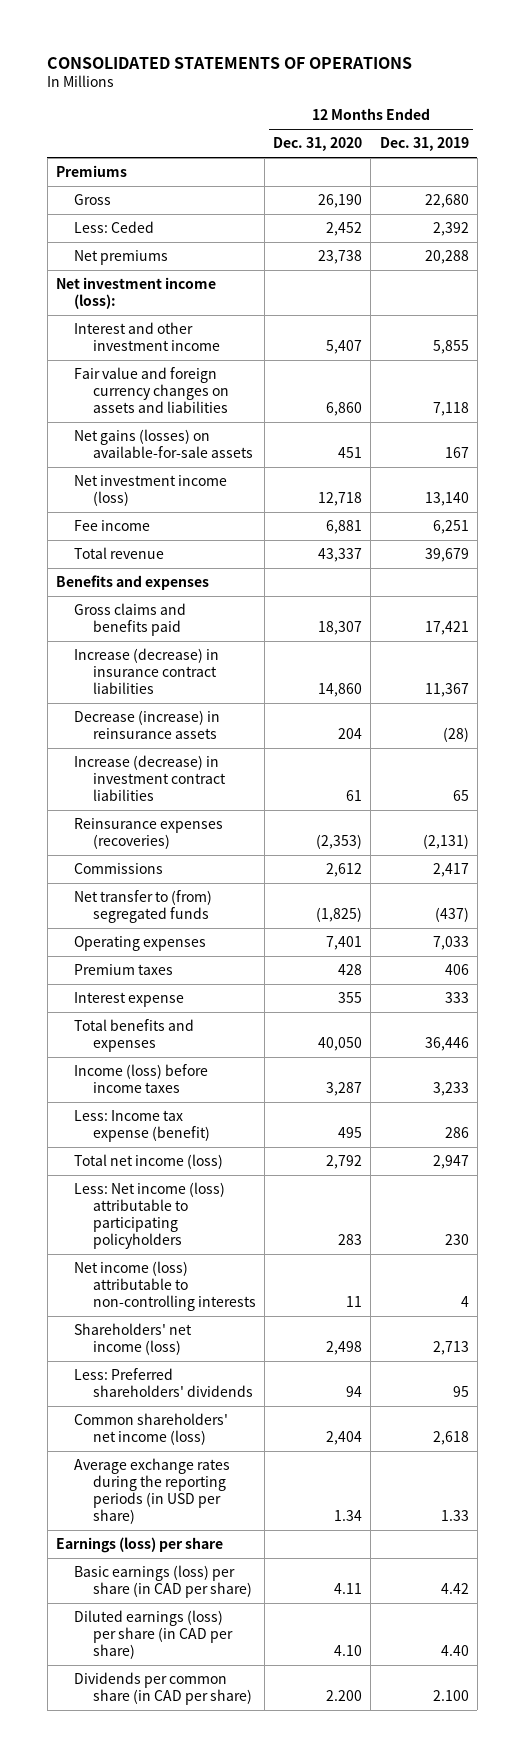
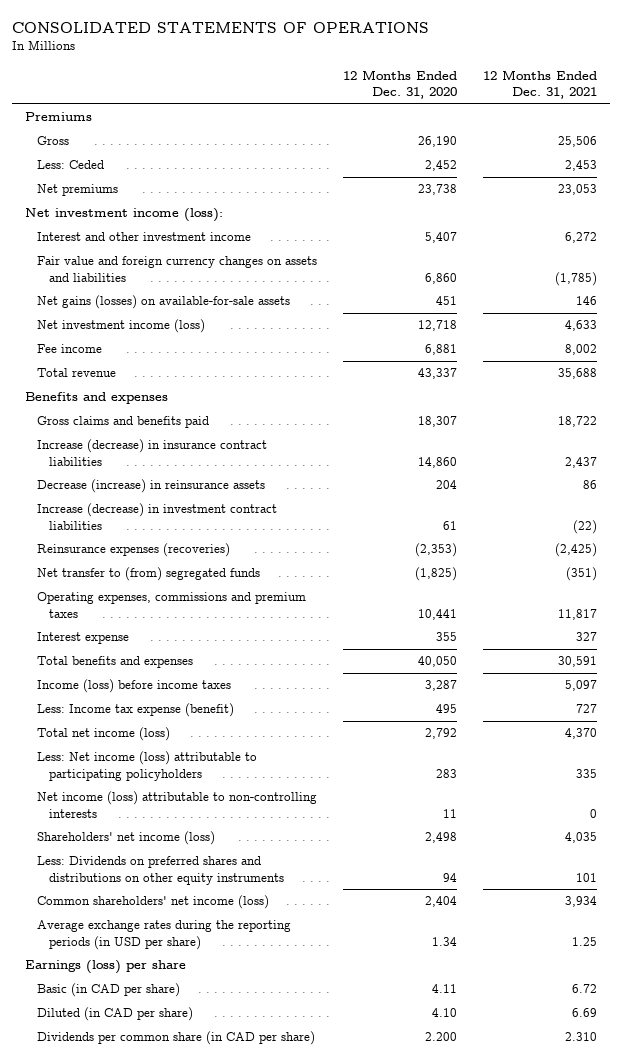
- | 12 Months Ended Dec. 31, 2020 | 12 Months Ended Dec. 31, 2019
+ | 12 Months Ended Dec. 31, 2020 | 12 Months Ended Dec. 31, 2021
- Commissions | 2,612 | 2,417
- Operating expenses | 7,401 | 7,033
- Premium taxes | 428 | 406
+ Operating expenses, commissions and premium taxes | 10,441 | 11,817
- Less: Preferred shareholders' dividends | 94 | 95
+ Less: Dividends on preferred shares and distributions on other equity instruments | 94 | 101
- Basic earnings (loss) per share (in CAD per share) | 4.11 | 4.42
- Diluted earnings (loss) per share (in CAD per share) | 4.10 | 4.40
+ Basic (in CAD per share) | 4.11 | 6.72
+ Diluted (in CAD per share) | 4.10 | 6.69

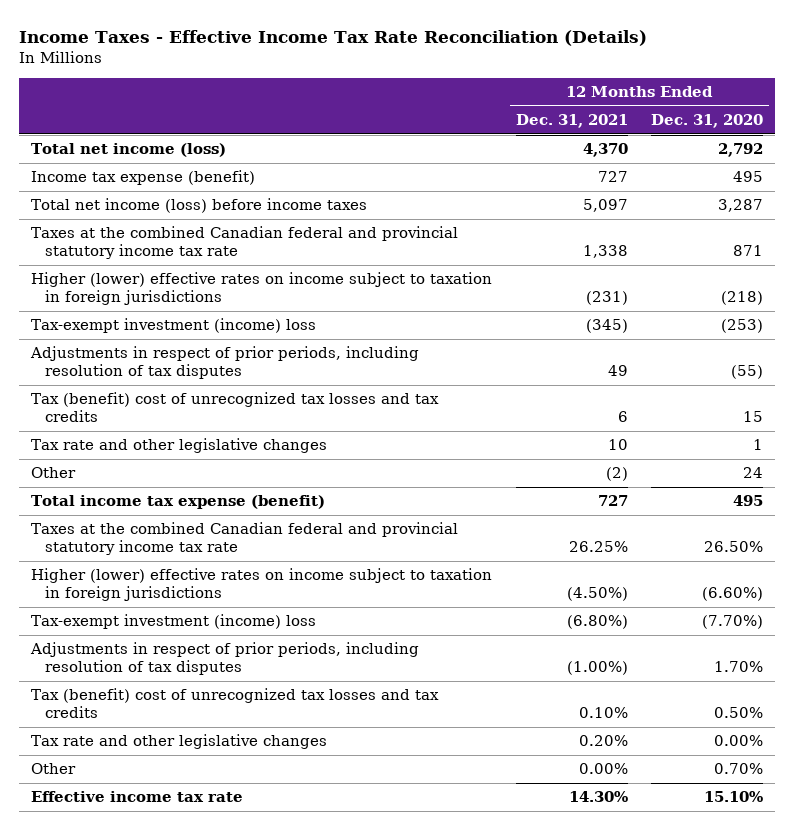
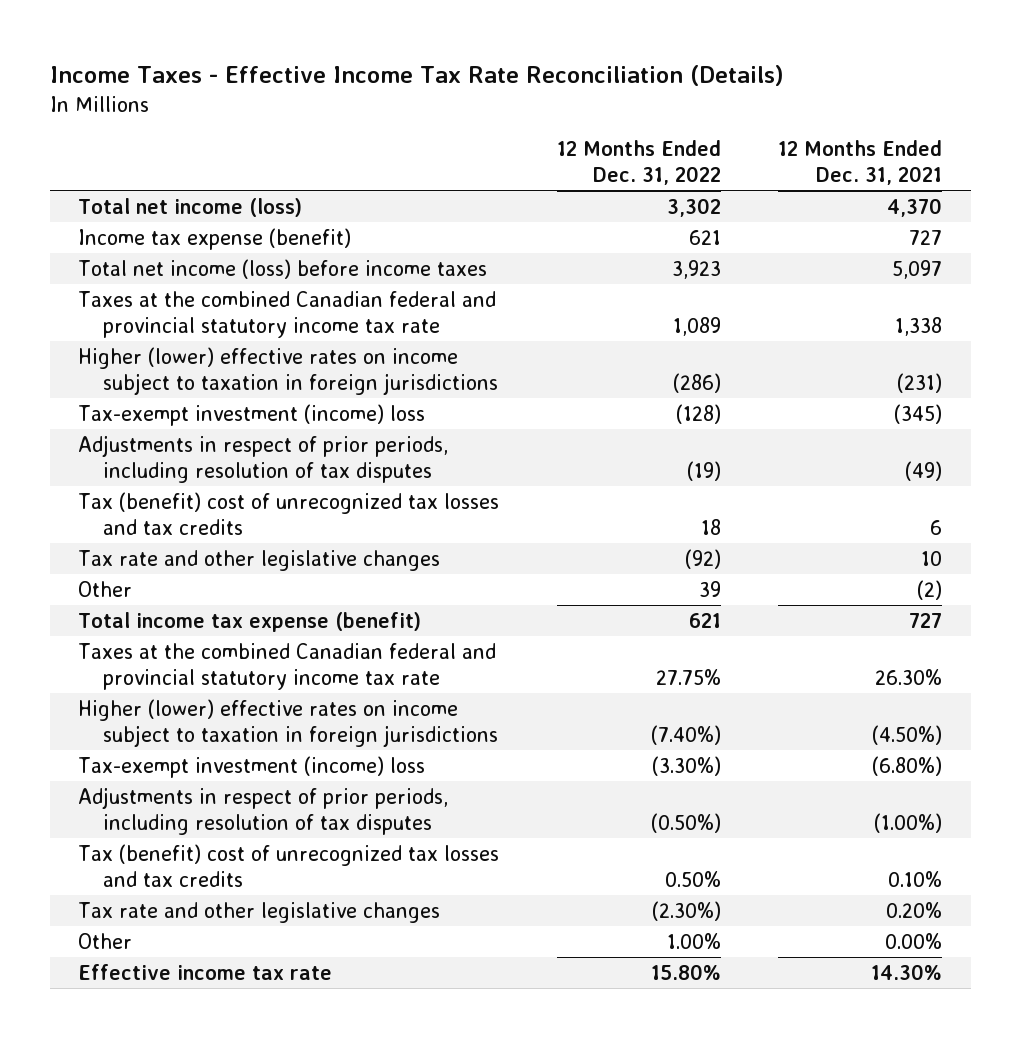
- | 12 Months Ended Dec. 31, 2021 | 12 Months Ended Dec. 31, 2020
+ | 12 Months Ended Dec. 31, 2022 | 12 Months Ended Dec. 31, 2021
- Adjustments in respect of prior periods, including resolution of tax disputes | 49 | (55)
+ Adjustments in respect of prior periods, including resolution of tax disputes | (19) | (49)
- Taxes at the combined Canadian federal and provincial statutory income tax rate | 26.25% | 26.50%
+ Taxes at the combined Canadian federal and provincial statutory income tax rate | 27.75% | 26.30%

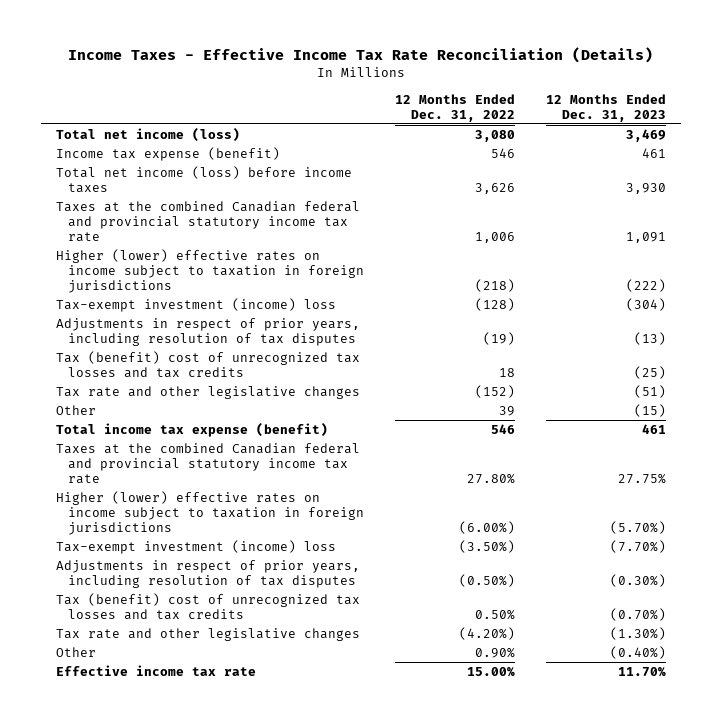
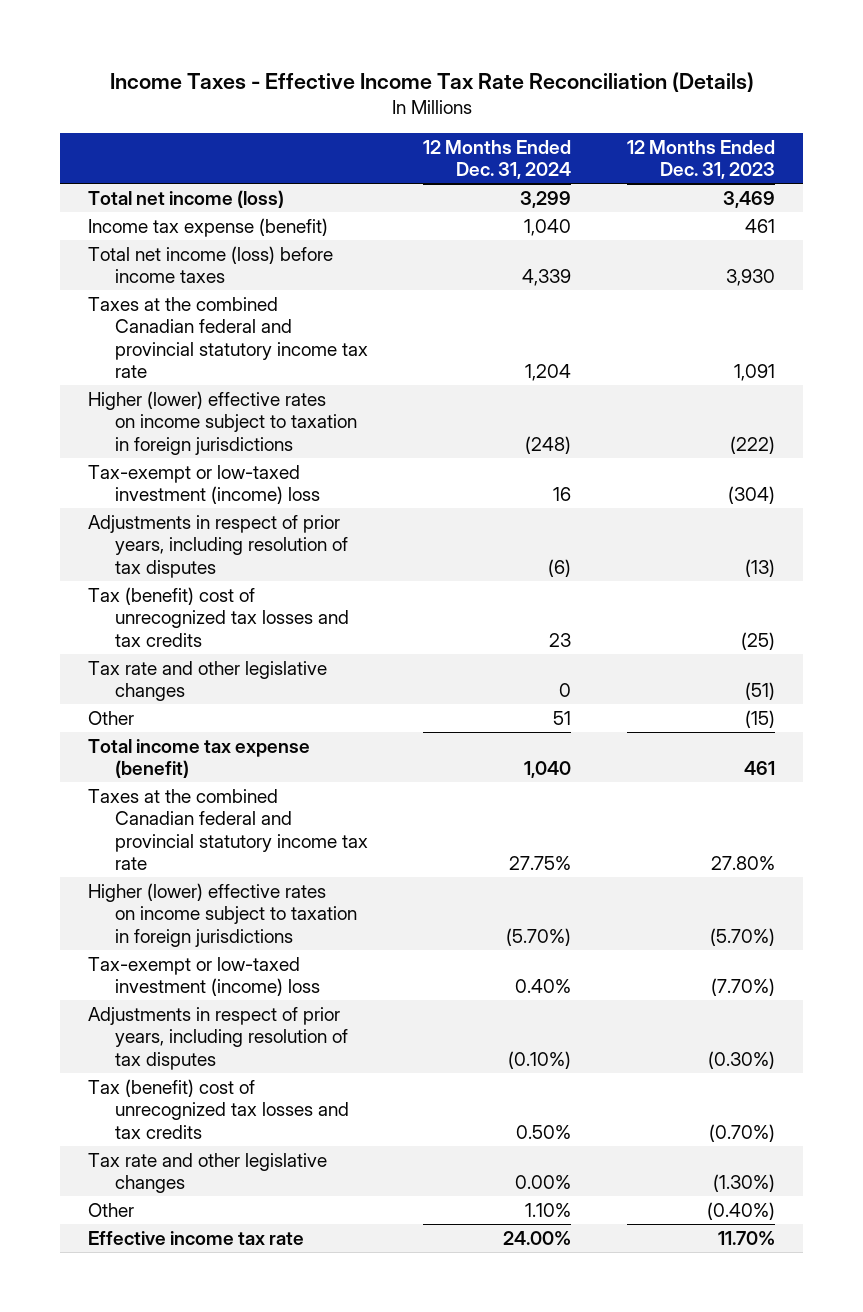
- | 12 Months Ended Dec. 31, 2022 | 12 Months Ended Dec. 31, 2023
+ | 12 Months Ended Dec. 31, 2024 | 12 Months Ended Dec. 31, 2023
- Tax-exempt investment (income) loss | (128) | (304)
+ Tax-exempt or low-taxed investment (income) loss | 16 | (304)
- Taxes at the combined Canadian federal and provincial statutory income tax rate | 27.80% | 27.75%
+ Taxes at the combined Canadian federal and provincial statutory income tax rate | 27.75% | 27.80%
- Tax-exempt investment (income) loss | (3.50%) | (7.70%)
+ Tax-exempt or low-taxed investment (income) loss | 0.40% | (7.70%)

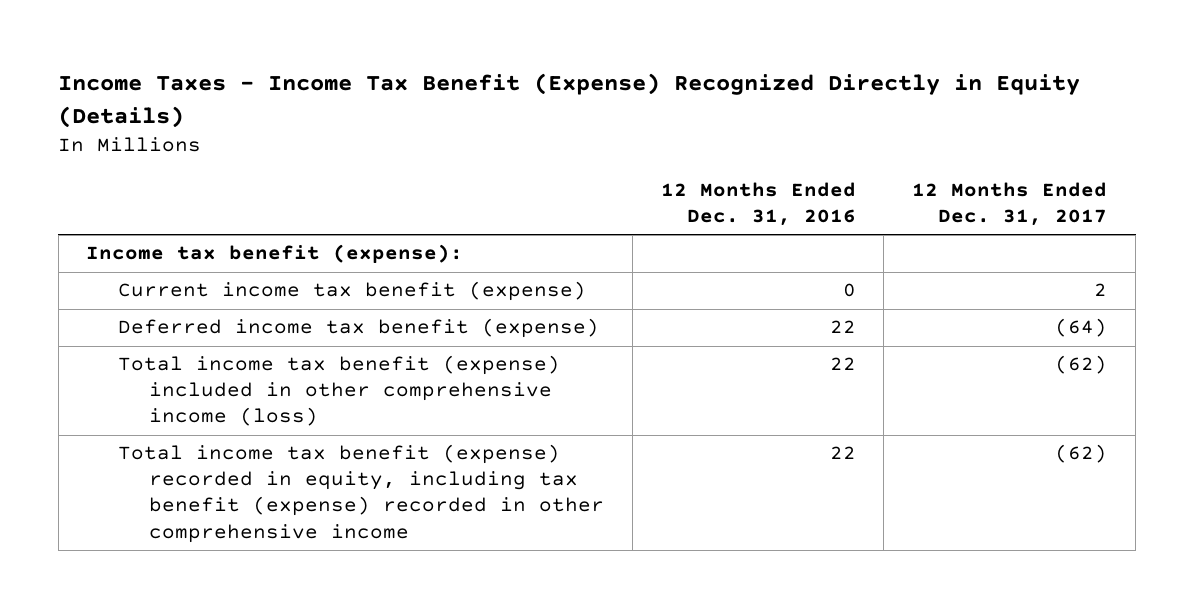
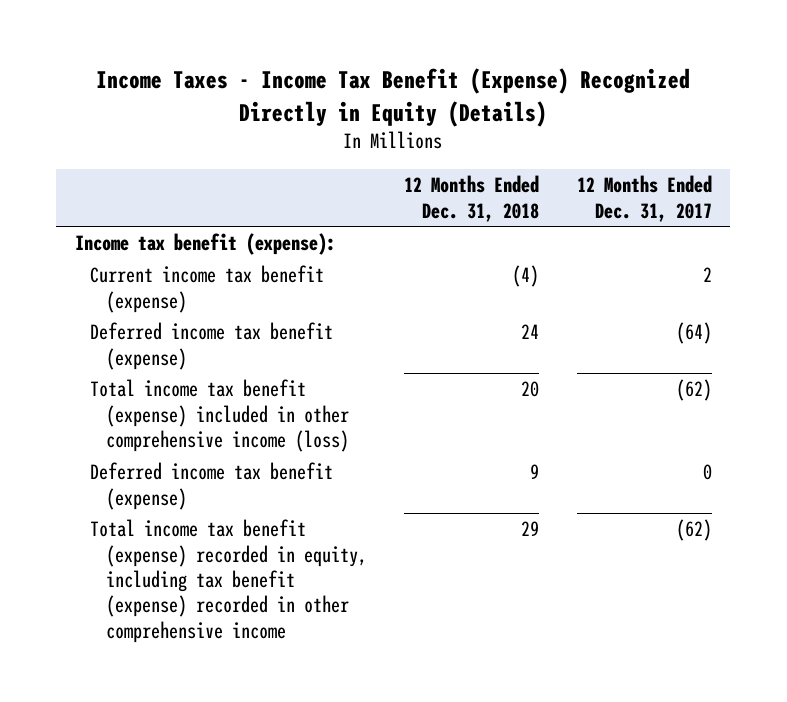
- | 12 Months Ended Dec. 31, 2016 | 12 Months Ended Dec. 31, 2017
+ | 12 Months Ended Dec. 31, 2018 | 12 Months Ended Dec. 31, 2017
+ Deferred income tax benefit (expense) | 9 | 0

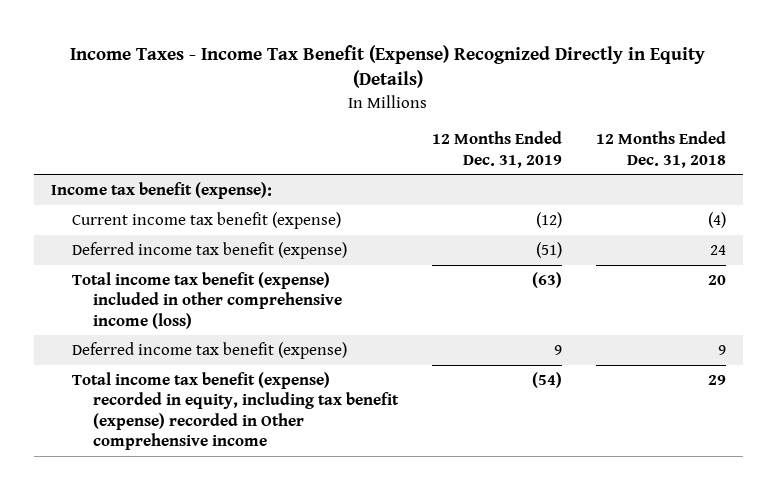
- | 12 Months Ended Dec. 31, 2018 | 12 Months Ended Dec. 31, 2017
+ | 12 Months Ended Dec. 31, 2019 | 12 Months Ended Dec. 31, 2018
- Total income tax benefit (expense) recorded in equity, including tax benefit (expense) recorded in other comprehensive income | 29 | (62)
+ Total income tax benefit (expense) recorded in equity, including tax benefit (expense) recorded in Other comprehensive income | (54) | 29

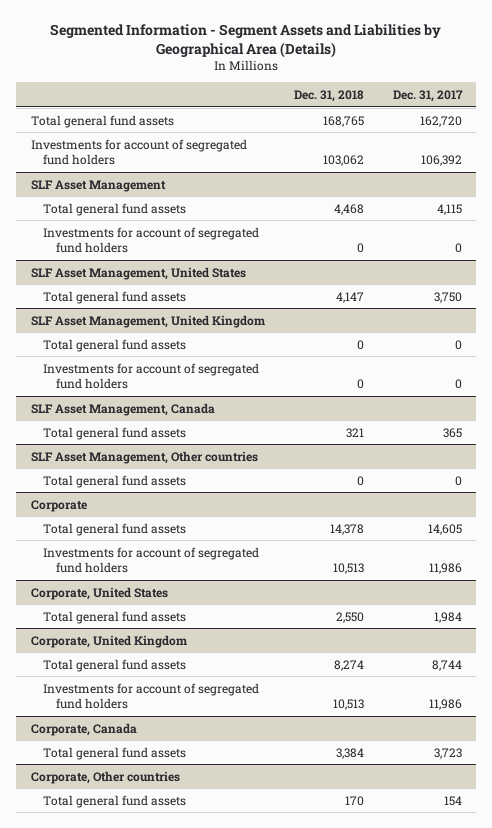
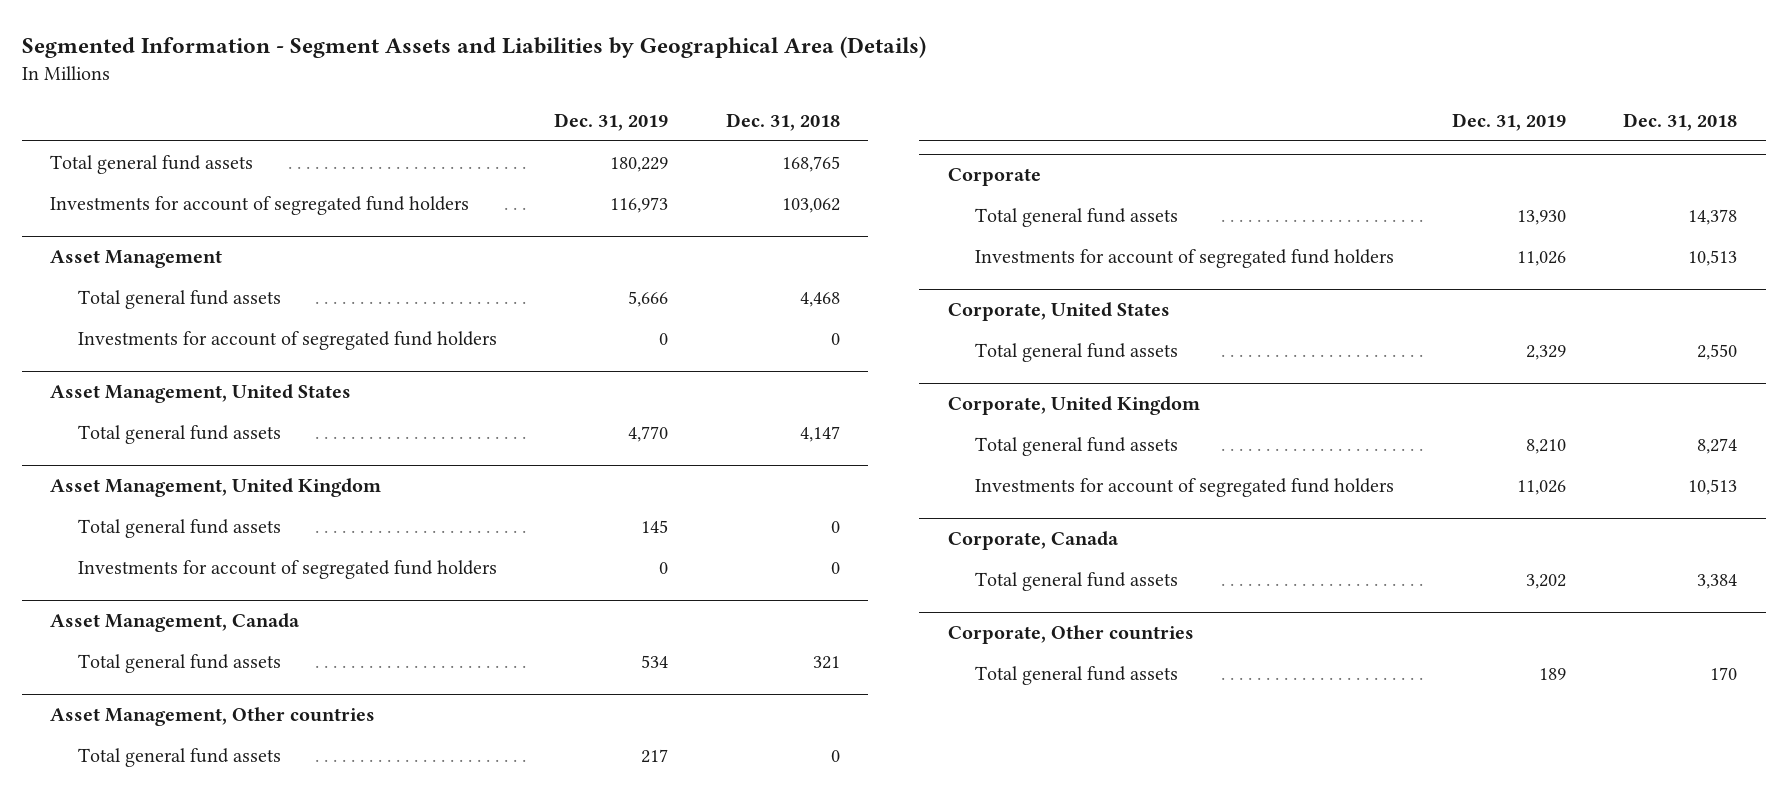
- | Dec. 31, 2018 | Dec. 31, 2017
+ | Dec. 31, 2019 | Dec. 31, 2018
- SLF Asset Management
+ Asset Management
- SLF Asset Management, United States
+ Asset Management, United States
- SLF Asset Management, United Kingdom
+ Asset Management, United Kingdom
- SLF Asset Management, Canada
+ Asset Management, Canada
- SLF Asset Management, Other countries
+ Asset Management, Other countries

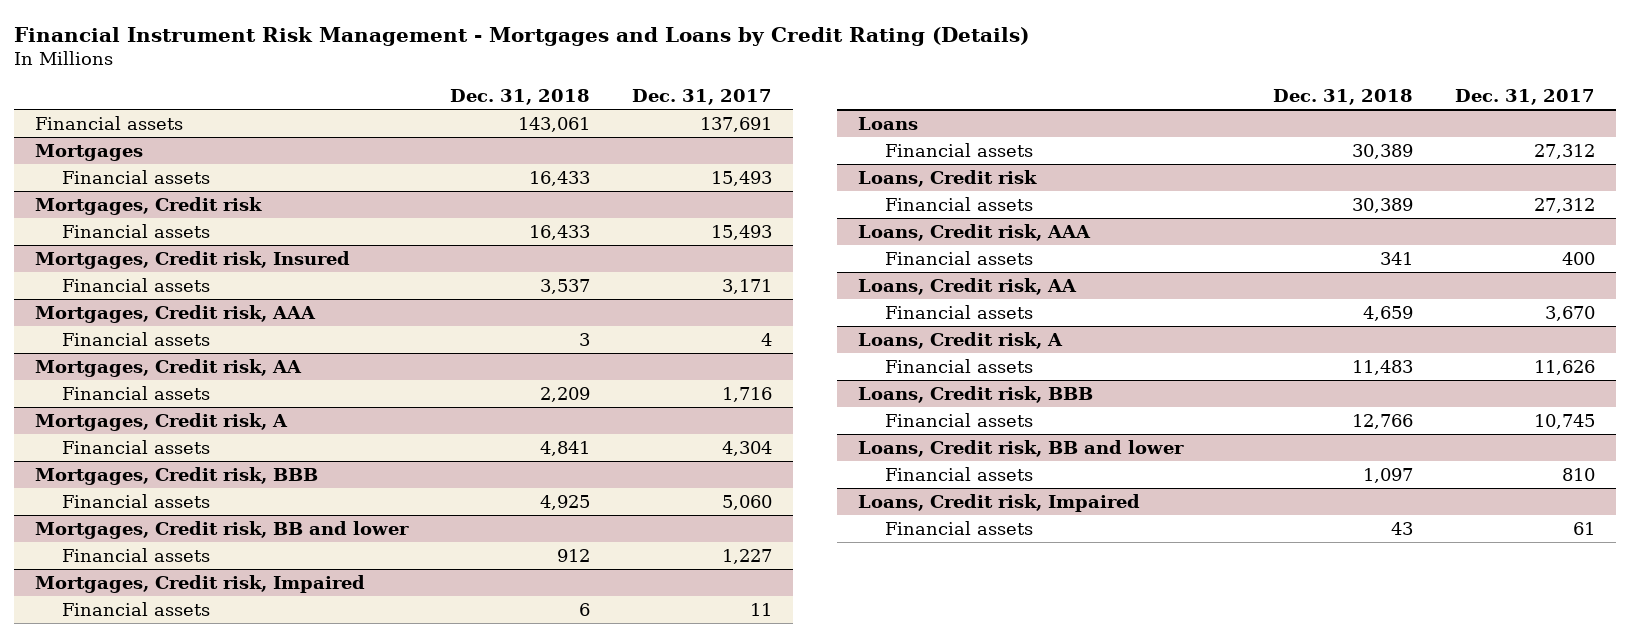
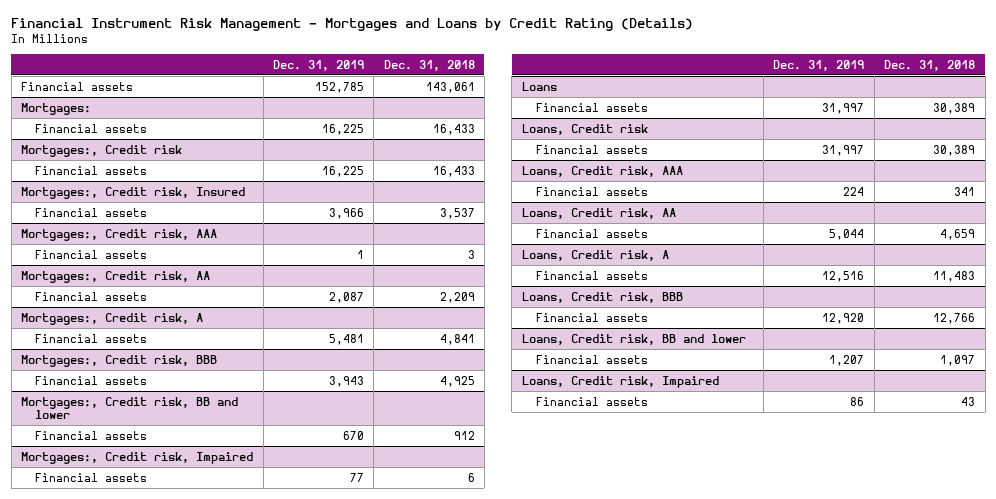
- | Dec. 31, 2018 | Dec. 31, 2017
+ | Dec. 31, 2019 | Dec. 31, 2018
- Mortgages
+ Mortgages:
- Mortgages, Credit risk
+ Mortgages:, Credit risk
- Mortgages, Credit risk, Insured
+ Mortgages:, Credit risk, Insured
- Mortgages, Credit risk, AAA
+ Mortgages:, Credit risk, AAA
- Mortgages, Credit risk, AA
+ Mortgages:, Credit risk, AA
- Mortgages, Credit risk, A
+ Mortgages:, Credit risk, A
- Mortgages, Credit risk, BBB
+ Mortgages:, Credit risk, BBB
- Mortgages, Credit risk, BB and lower
+ Mortgages:, Credit risk, BB and lower
- Mortgages, Credit risk, Impaired
+ Mortgages:, Credit risk, Impaired

